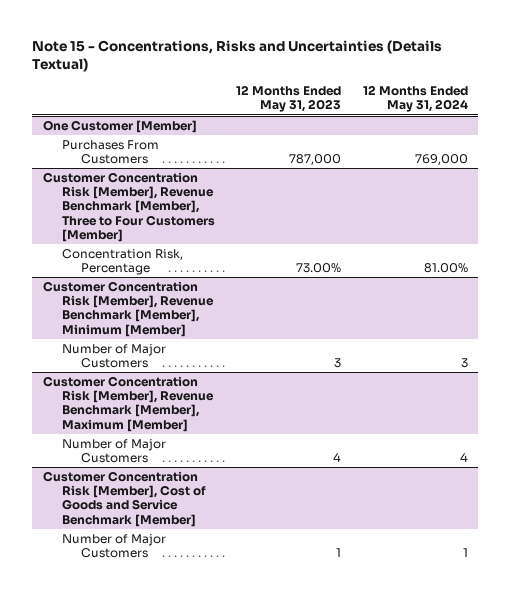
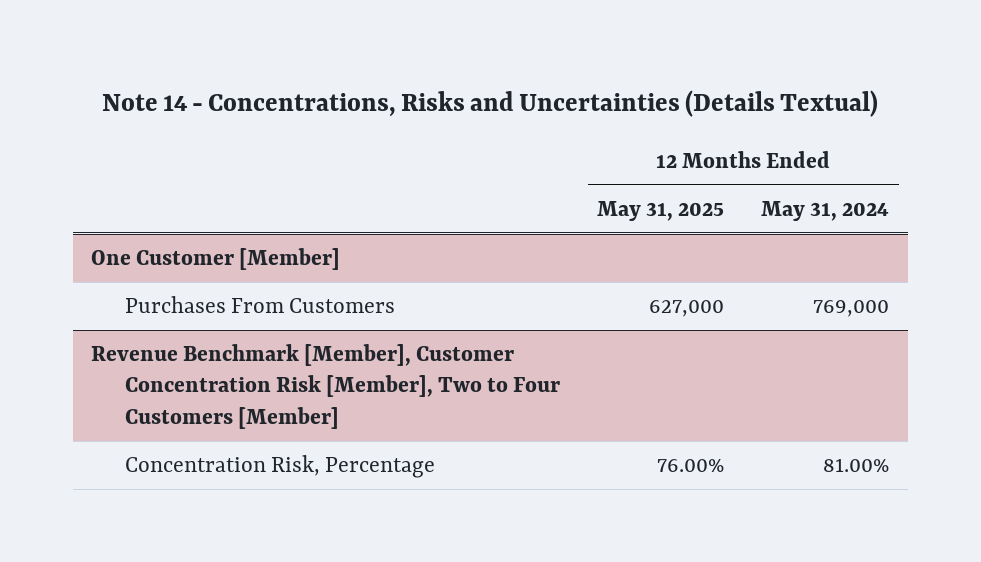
- Note 15 - Concentrations, Risks and Uncertainties (Details Textual)
+ Note 14 - Concentrations, Risks and Uncertainties (Details Textual)
- | 12 Months Ended May 31, 2023 | 12 Months Ended May 31, 2024
+ | 12 Months Ended May 31, 2025 | 12 Months Ended May 31, 2024
- Customer Concentration Risk [Member], Revenue Benchmark [Member], Three to Four Customers [Member]
+ Revenue Benchmark [Member], Customer Concentration Risk [Member], Two to Four Customers [Member]
- Customer Concentration Risk [Member], Revenue Benchmark [Member], Minimum [Member]
- Number of Major Customers | 3 | 3
- Customer Concentration Risk [Member], Revenue Benchmark [Member], Maximum [Member]
- Number of Major Customers | 4 | 4
- Customer Concentration Risk [Member], Cost of Goods and Service Benchmark [Member]
- Number of Major Customers | 1 | 1

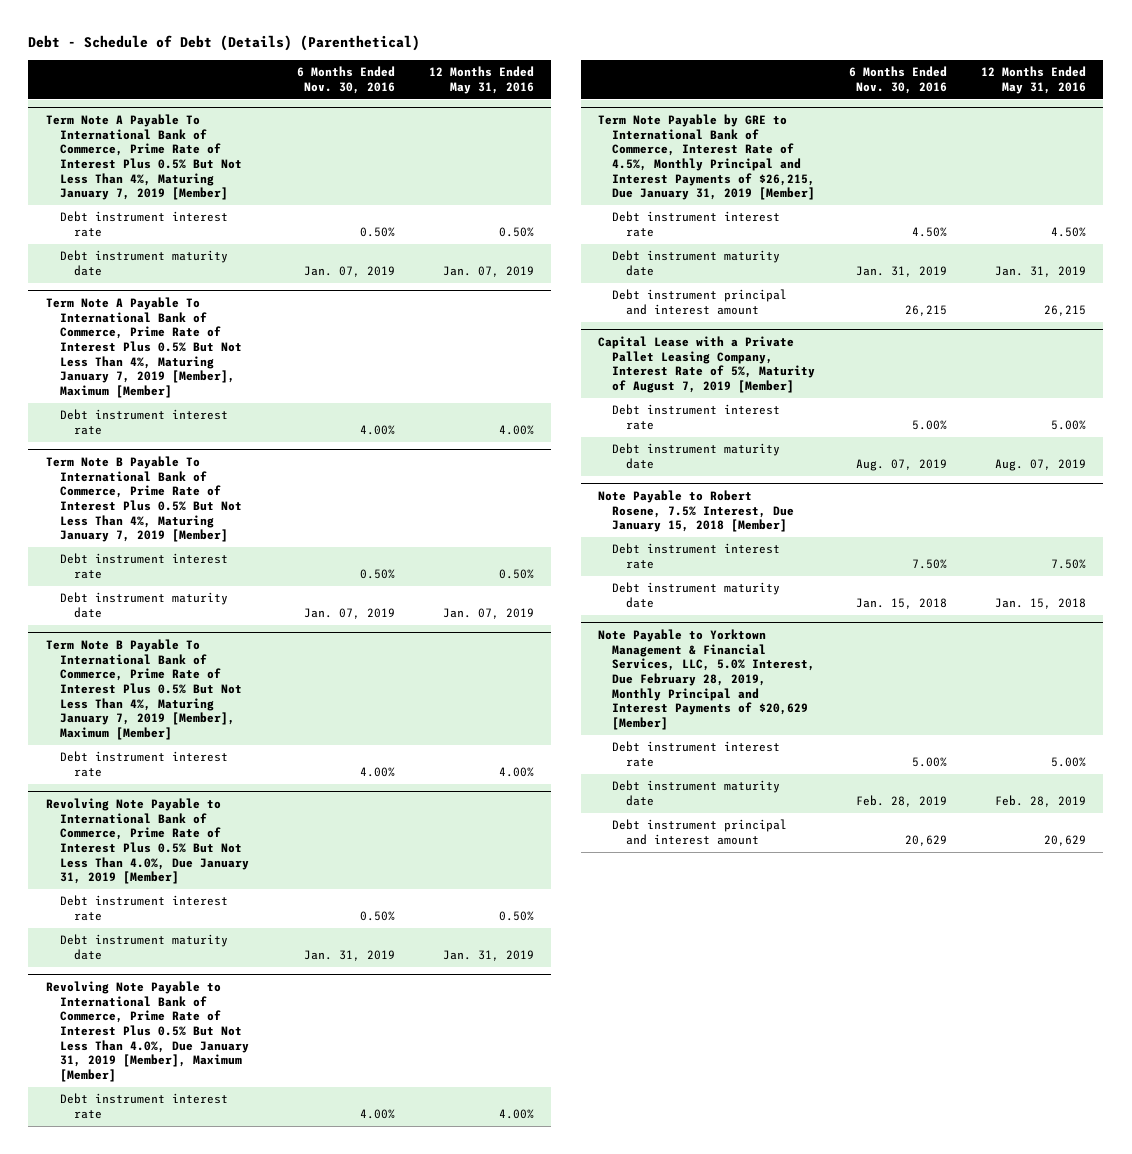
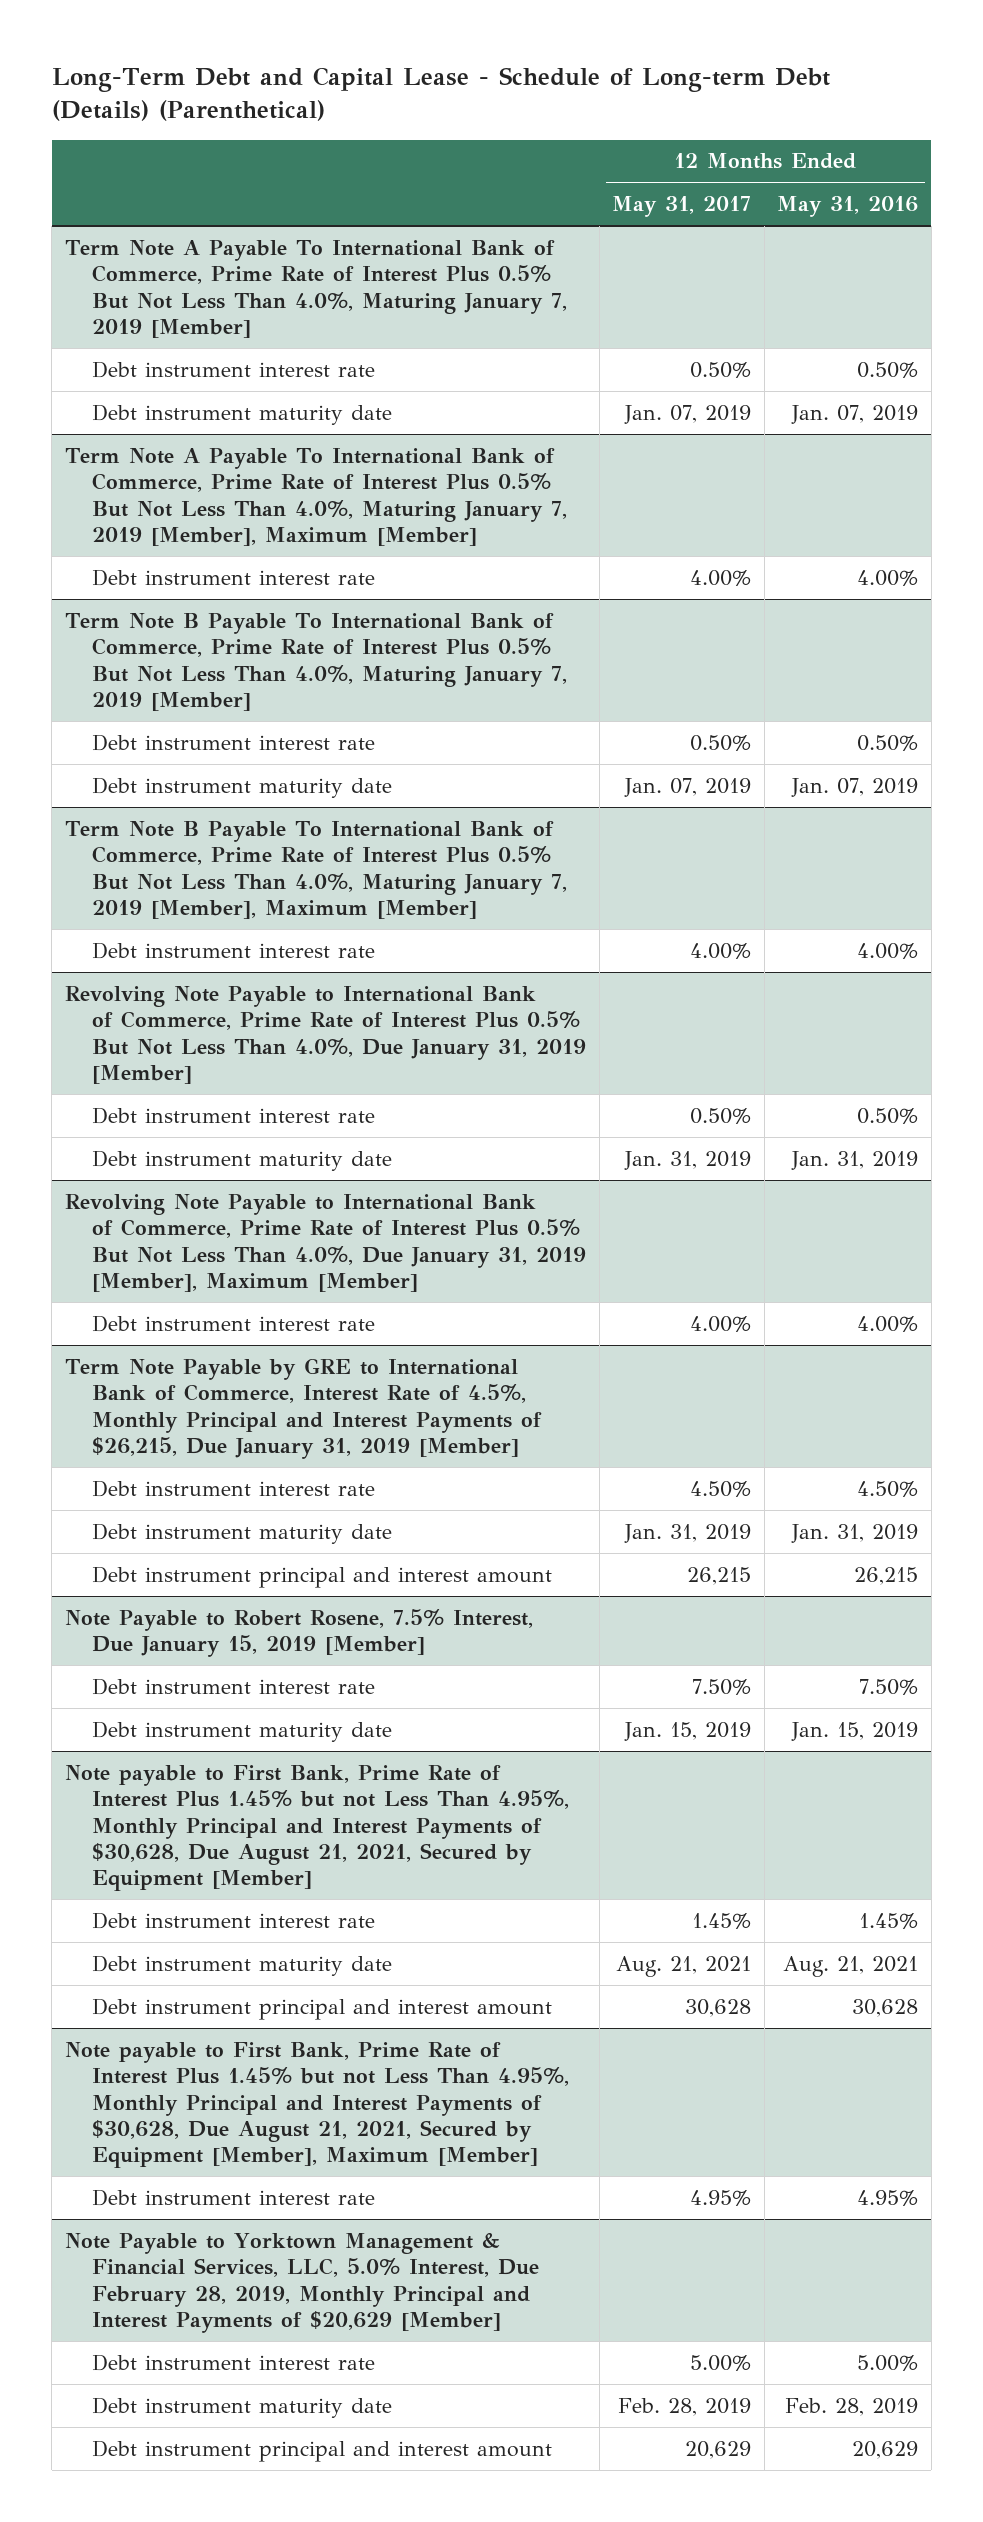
- Debt - Schedule of Debt (Details) (Parenthetical)
+ Long-Term Debt and Capital Lease - Schedule of Long-term Debt (Details) (Parenthetical)
- | 6 Months Ended Nov. 30, 2016 | 12 Months Ended May 31, 2016
+ | 12 Months Ended May 31, 2017 | 12 Months Ended May 31, 2016
- Term Note A Payable To International Bank of Commerce, Prime Rate of Interest Plus 0.5% But Not Less Than 4%, Maturing January 7, 2019 [Member]
+ Term Note A Payable To International Bank of Commerce, Prime Rate of Interest Plus 0.5% But Not Less Than 4.0%, Maturing January 7, 2019 [Member]
- Term Note A Payable To International Bank of Commerce, Prime Rate of Interest Plus 0.5% But Not Less Than 4%, Maturing January 7, 2019 [Member], Maximum [Member]
+ Term Note A Payable To International Bank of Commerce, Prime Rate of Interest Plus 0.5% But Not Less Than 4.0%, Maturing January 7, 2019 [Member], Maximum [Member]
- Term Note B Payable To International Bank of Commerce, Prime Rate of Interest Plus 0.5% But Not Less Than 4%, Maturing January 7, 2019 [Member]
+ Term Note B Payable To International Bank of Commerce, Prime Rate of Interest Plus 0.5% But Not Less Than 4.0%, Maturing January 7, 2019 [Member]
- Term Note B Payable To International Bank of Commerce, Prime Rate of Interest Plus 0.5% But Not Less Than 4%, Maturing January 7, 2019 [Member], Maximum [Member]
+ Term Note B Payable To International Bank of Commerce, Prime Rate of Interest Plus 0.5% But Not Less Than 4.0%, Maturing January 7, 2019 [Member], Maximum [Member]
- Capital Lease with a Private Pallet Leasing Company, Interest Rate of 5%, Maturity of August 7, 2019 [Member]
- Debt instrument interest rate | 5.00% | 5.00%
- Debt instrument maturity date | Aug. 07, 2019 | Aug. 07, 2019
- Note Payable to Robert Rosene, 7.5% Interest, Due January 15, 2018 [Member]
+ Note Payable to Robert Rosene, 7.5% Interest, Due January 15, 2019 [Member]
- Debt instrument maturity date | Jan. 15, 2018 | Jan. 15, 2018
+ Debt instrument maturity date | Jan. 15, 2019 | Jan. 15, 2019
+ Note payable to First Bank, Prime Rate of Interest Plus 1.45% but not Less Than 4.95%, Monthly Principal and Interest Payments of $30,628, Due August 21, 2021, Secured by Equipment [Member]
+ Debt instrument interest rate | 1.45% | 1.45%
+ Debt instrument maturity date | Aug. 21, 2021 | Aug. 21, 2021
+ Debt instrument principal and interest amount | 30,628 | 30,628
+ Note payable to First Bank, Prime Rate of Interest Plus 1.45% but not Less Than 4.95%, Monthly Principal and Interest Payments of $30,628, Due August 21, 2021, Secured by Equipment [Member], Maximum [Member]
+ Debt instrument interest rate | 4.95% | 4.95%

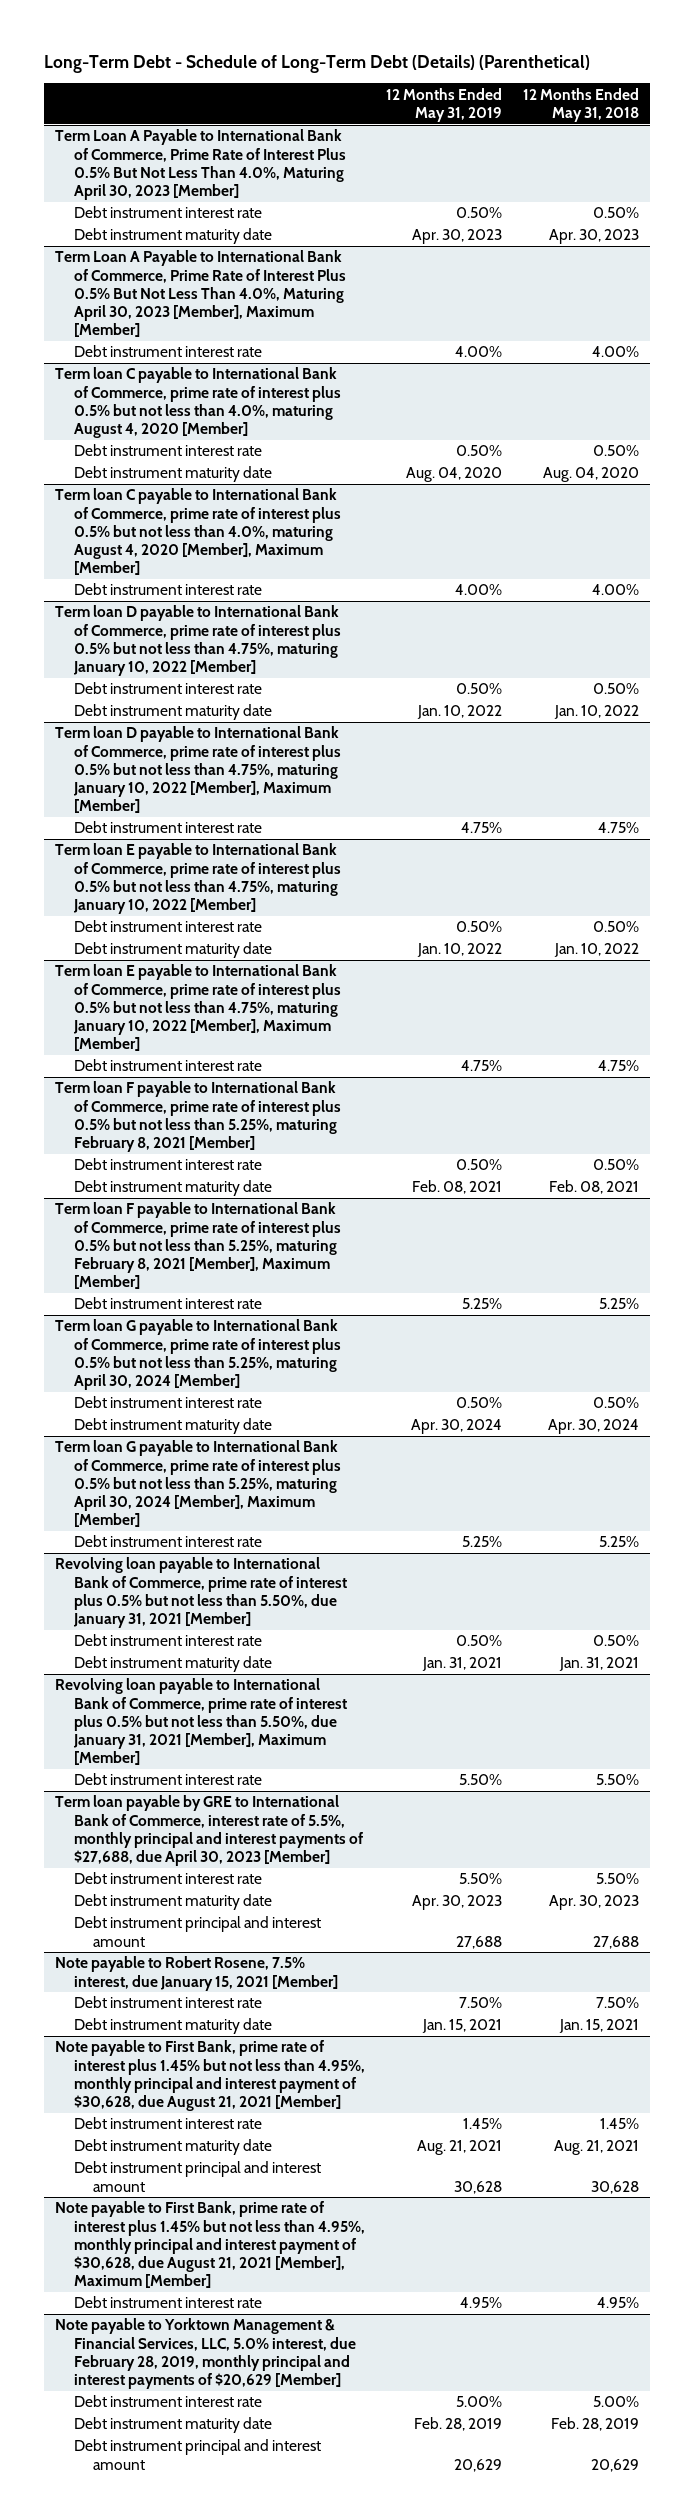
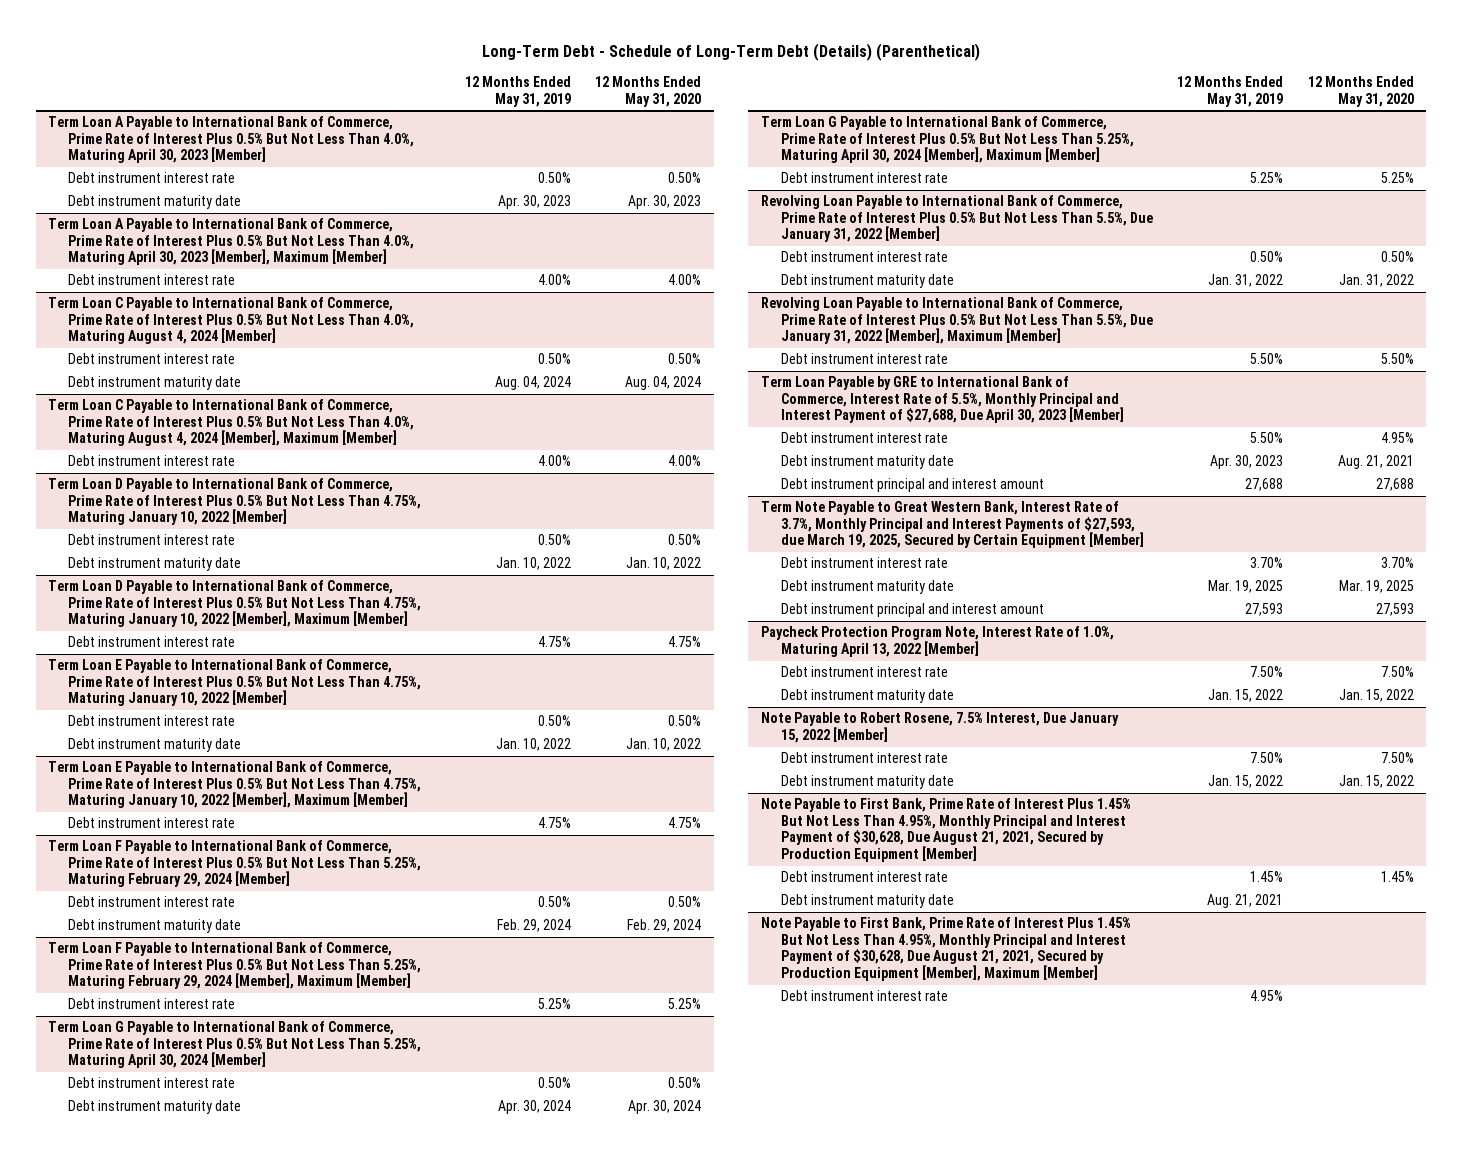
- | 12 Months Ended May 31, 2019 | 12 Months Ended May 31, 2018
+ | 12 Months Ended May 31, 2019 | 12 Months Ended May 31, 2020
- Term loan C payable to International Bank of Commerce, prime rate of interest plus 0.5% but not less than 4.0%, maturing August 4, 2020 [Member]
+ Term Loan C Payable to International Bank of Commerce, Prime Rate of Interest Plus 0.5% But Not Less Than 4.0%, Maturing August 4, 2024 [Member]
- Debt instrument maturity date | Aug. 04, 2020 | Aug. 04, 2020
- Term loan C payable to International Bank of Commerce, prime rate of interest plus 0.5% but not less than 4.0%, maturing August 4, 2020 [Member], Maximum [Member]
+ Debt instrument maturity date | Aug. 04, 2024 | Aug. 04, 2024
+ Term Loan C Payable to International Bank of Commerce, Prime Rate of Interest Plus 0.5% But Not Less Than 4.0%, Maturing August 4, 2024 [Member], Maximum [Member]
- Term loan D payable to International Bank of Commerce, prime rate of interest plus 0.5% but not less than 4.75%, maturing January 10, 2022 [Member]
+ Term Loan D Payable to International Bank of Commerce, Prime Rate of Interest Plus 0.5% But Not Less Than 4.75%, Maturing January 10, 2022 [Member]
- Term loan D payable to International Bank of Commerce, prime rate of interest plus 0.5% but not less than 4.75%, maturing January 10, 2022 [Member], Maximum [Member]
+ Term Loan D Payable to International Bank of Commerce, Prime Rate of Interest Plus 0.5% But Not Less Than 4.75%, Maturing January 10, 2022 [Member], Maximum [Member]
- Term loan E payable to International Bank of Commerce, prime rate of interest plus 0.5% but not less than 4.75%, maturing January 10, 2022 [Member]
+ Term Loan E Payable to International Bank of Commerce, Prime Rate of Interest Plus 0.5% But Not Less Than 4.75%, Maturing January 10, 2022 [Member]
- Term loan E payable to International Bank of Commerce, prime rate of interest plus 0.5% but not less than 4.75%, maturing January 10, 2022 [Member], Maximum [Member]
+ Term Loan E Payable to International Bank of Commerce, Prime Rate of Interest Plus 0.5% But Not Less Than 4.75%, Maturing January 10, 2022 [Member], Maximum [Member]
- Term loan F payable to International Bank of Commerce, prime rate of interest plus 0.5% but not less than 5.25%, maturing February 8, 2021 [Member]
+ Term Loan F Payable to International Bank of Commerce, Prime Rate of Interest Plus 0.5% But Not Less Than 5.25%, Maturing February 29, 2024 [Member]
- Debt instrument maturity date | Feb. 08, 2021 | Feb. 08, 2021
- Term loan F payable to International Bank of Commerce, prime rate of interest plus 0.5% but not less than 5.25%, maturing February 8, 2021 [Member], Maximum [Member]
+ Debt instrument maturity date | Feb. 29, 2024 | Feb. 29, 2024
+ Term Loan F Payable to International Bank of Commerce, Prime Rate of Interest Plus 0.5% But Not Less Than 5.25%, Maturing February 29, 2024 [Member], Maximum [Member]
- Term loan G payable to International Bank of Commerce, prime rate of interest plus 0.5% but not less than 5.25%, maturing April 30, 2024 [Member]
+ Term Loan G Payable to International Bank of Commerce, Prime Rate of Interest Plus 0.5% But Not Less Than 5.25%, Maturing April 30, 2024 [Member]
- Term loan G payable to International Bank of Commerce, prime rate of interest plus 0.5% but not less than 5.25%, maturing April 30, 2024 [Member], Maximum [Member]
+ Term Loan G Payable to International Bank of Commerce, Prime Rate of Interest Plus 0.5% But Not Less Than 5.25%, Maturing April 30, 2024 [Member], Maximum [Member]
- Revolving loan payable to International Bank of Commerce, prime rate of interest plus 0.5% but not less than 5.50%, due January 31, 2021 [Member]
+ Revolving Loan Payable to International Bank of Commerce, Prime Rate of Interest Plus 0.5% But Not Less Than 5.5%, Due January 31, 2022 [Member]
- Debt instrument maturity date | Jan. 31, 2021 | Jan. 31, 2021
- Revolving loan payable to International Bank of Commerce, prime rate of interest plus 0.5% but not less than 5.50%, due January 31, 2021 [Member], Maximum [Member]
+ Debt instrument maturity date | Jan. 31, 2022 | Jan. 31, 2022
+ Revolving Loan Payable to International Bank of Commerce, Prime Rate of Interest Plus 0.5% But Not Less Than 5.5%, Due January 31, 2022 [Member], Maximum [Member]
- Term loan payable by GRE to International Bank of Commerce, interest rate of 5.5%, monthly principal and interest payments of $27,688, due April 30, 2023 [Member]
+ Term Loan Payable by GRE to International Bank of Commerce, Interest Rate of 5.5%, Monthly Principal and Interest Payment of $27,688, Due April 30, 2023 [Member]
- Note payable to Robert Rosene, 7.5% interest, due January 15, 2021 [Member]
+ Term Note Payable to Great Western Bank, Interest Rate of 3.7%, Monthly Principal and Interest Payments of $27,593, due March 19, 2025, Secured by Certain Equipment [Member]
+ Debt instrument interest rate | 3.70% | 3.70%
+ Debt instrument maturity date | Mar. 19, 2025 | Mar. 19, 2025
+ Debt instrument principal and interest amount | 27,593 | 27,593
+ Paycheck Protection Program Note, Interest Rate of 1.0%, Maturing April 13, 2022 [Member]
- Debt instrument maturity date | Jan. 15, 2021 | Jan. 15, 2021
- Note payable to First Bank, prime rate of interest plus 1.45% but not less than 4.95%, monthly principal and interest payment of $30,628, due August 21, 2021 [Member]
+ Debt instrument maturity date | Jan. 15, 2022 | Jan. 15, 2022
+ Note Payable to Robert Rosene, 7.5% Interest, Due January 15, 2022 [Member]
+ Debt instrument interest rate | 7.50% | 7.50%
+ Debt instrument maturity date | Jan. 15, 2022 | Jan. 15, 2022
+ Note Payable to First Bank, Prime Rate of Interest Plus 1.45% But Not Less Than 4.95%, Monthly Principal and Interest Payment of $30,628, Due August 21, 2021, Secured by Production Equipment [Member]
- Debt instrument principal and interest amount | 30,628 | 30,628
- Note payable to First Bank, prime rate of interest plus 1.45% but not less than 4.95%, monthly principal and interest payment of $30,628, due August 21, 2021 [Member], Maximum [Member]
+ Note Payable to First Bank, Prime Rate of Interest Plus 1.45% But Not Less Than 4.95%, Monthly Principal and Interest Payment of $30,628, Due August 21, 2021, Secured by Production Equipment [Member], Maximum [Member]
- Note payable to Yorktown Management & Financial Services, LLC, 5.0% interest, due February 28, 2019, monthly principal and interest payments of $20,629 [Member]
- Debt instrument interest rate | 5.00% | 5.00%
- Debt instrument maturity date | Feb. 28, 2019 | Feb. 28, 2019
- Debt instrument principal and interest amount | 20,629 | 20,629

